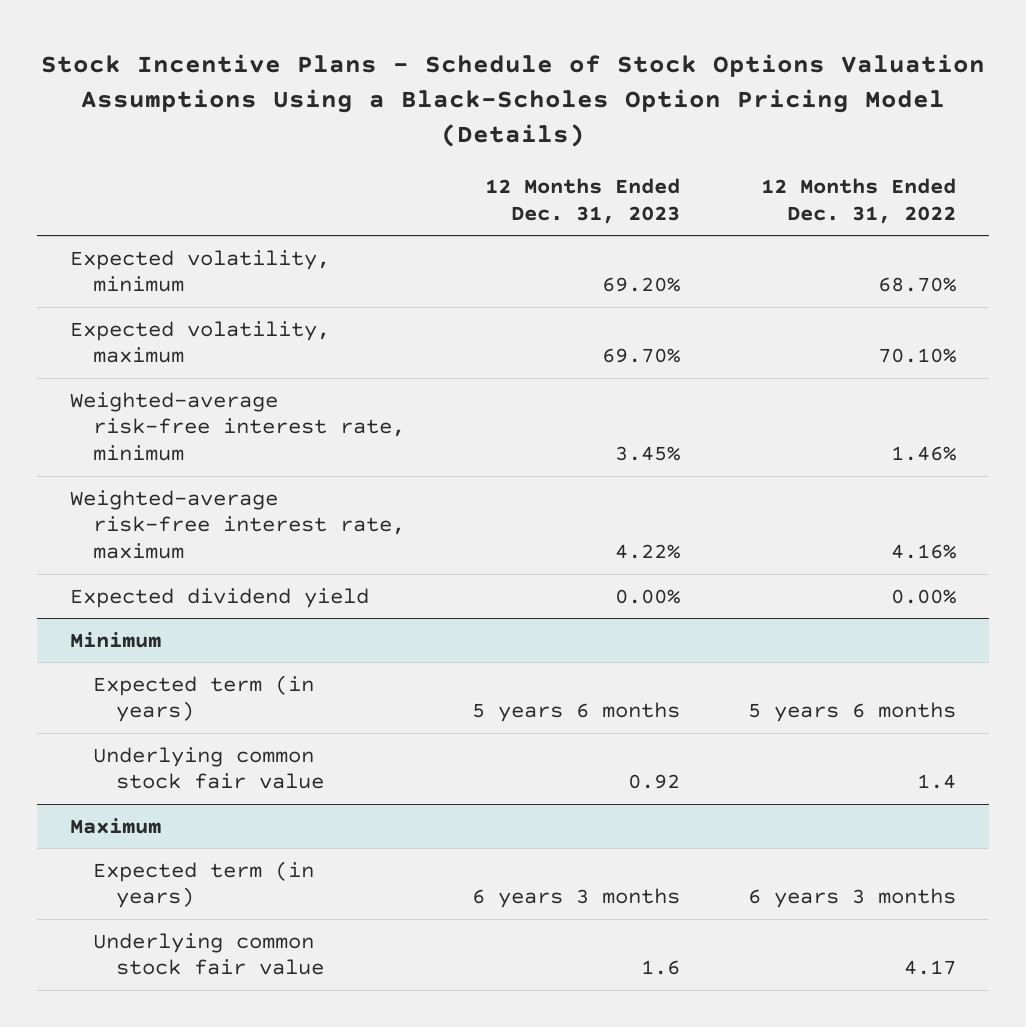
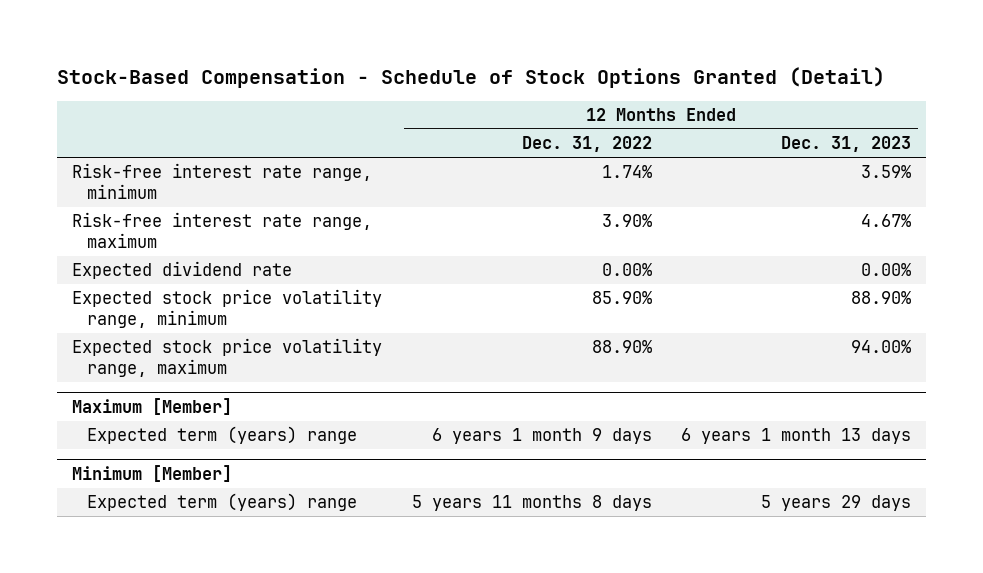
- Stock Incentive Plans - Schedule of Stock Options Valuation Assumptions Using a Black-Scholes Option Pricing Model (Details)
+ Stock-Based Compensation - Schedule of Stock Options Granted (Detail)
- | 12 Months Ended Dec. 31, 2023 | 12 Months Ended Dec. 31, 2022
+ | 12 Months Ended Dec. 31, 2022 | 12 Months Ended Dec. 31, 2023
- Expected volatility, minimum | 69.20% | 68.70%
- Expected volatility, maximum | 69.70% | 70.10%
- Weighted-average risk-free interest rate, minimum | 3.45% | 1.46%
- Weighted-average risk-free interest rate, maximum | 4.22% | 4.16%
- Expected dividend yield | 0.00% | 0.00%
- Minimum
- Expected term (in years) | 5 years 6 months | 5 years 6 months
- Underlying common stock fair value | 0.92 | 1.4
- Maximum
- Expected term (in years) | 6 years 3 months | 6 years 3 months
- Underlying common stock fair value | 1.6 | 4.17
+ Risk-free interest rate range, minimum | 1.74% | 3.59%
+ Risk-free interest rate range, maximum | 3.90% | 4.67%
+ Expected dividend rate | 0.00% | 0.00%
+ Expected stock price volatility range, minimum | 85.90% | 88.90%
+ Expected stock price volatility range, maximum | 88.90% | 94.00%
+ Maximum [Member]
+ Expected term (years) range | 6 years 1 month 9 days | 6 years 1 month 13 days
+ Minimum [Member]
+ Expected term (years) range | 5 years 11 months 8 days | 5 years 29 days

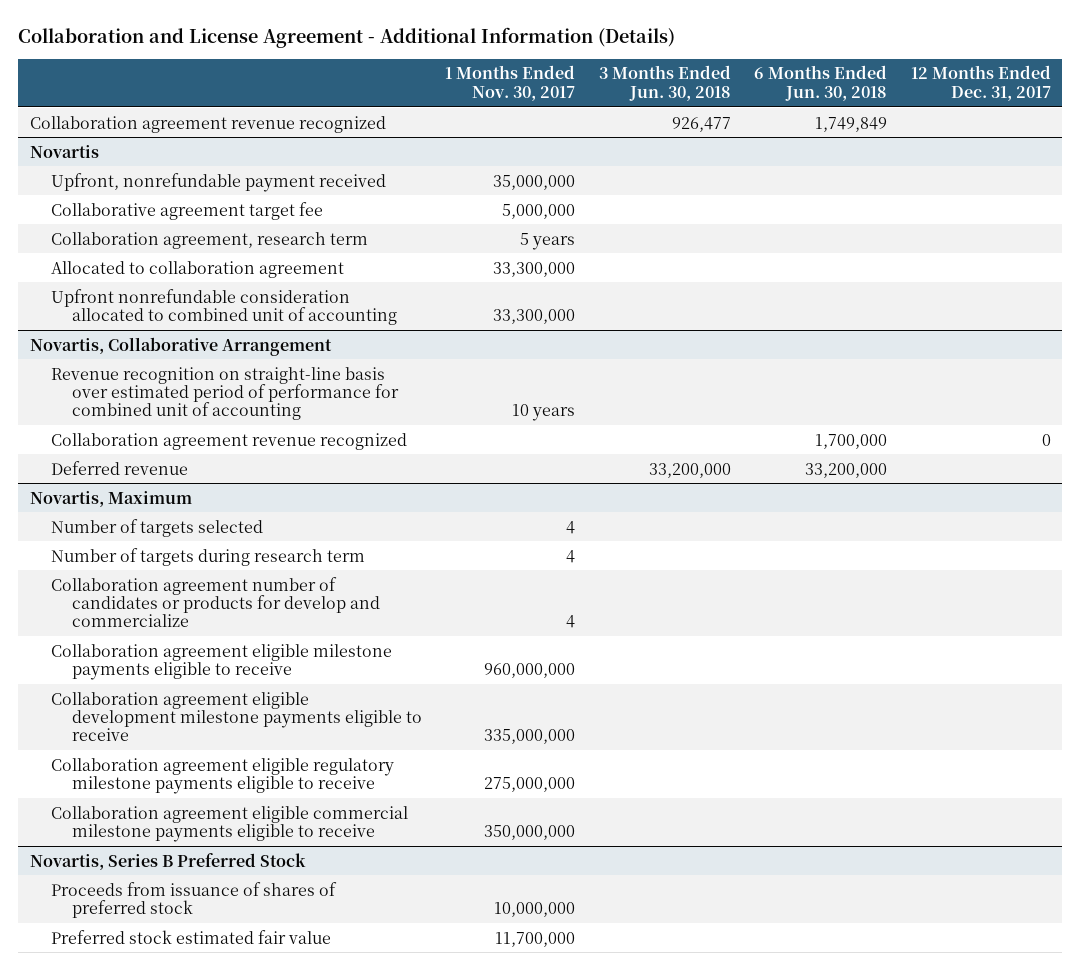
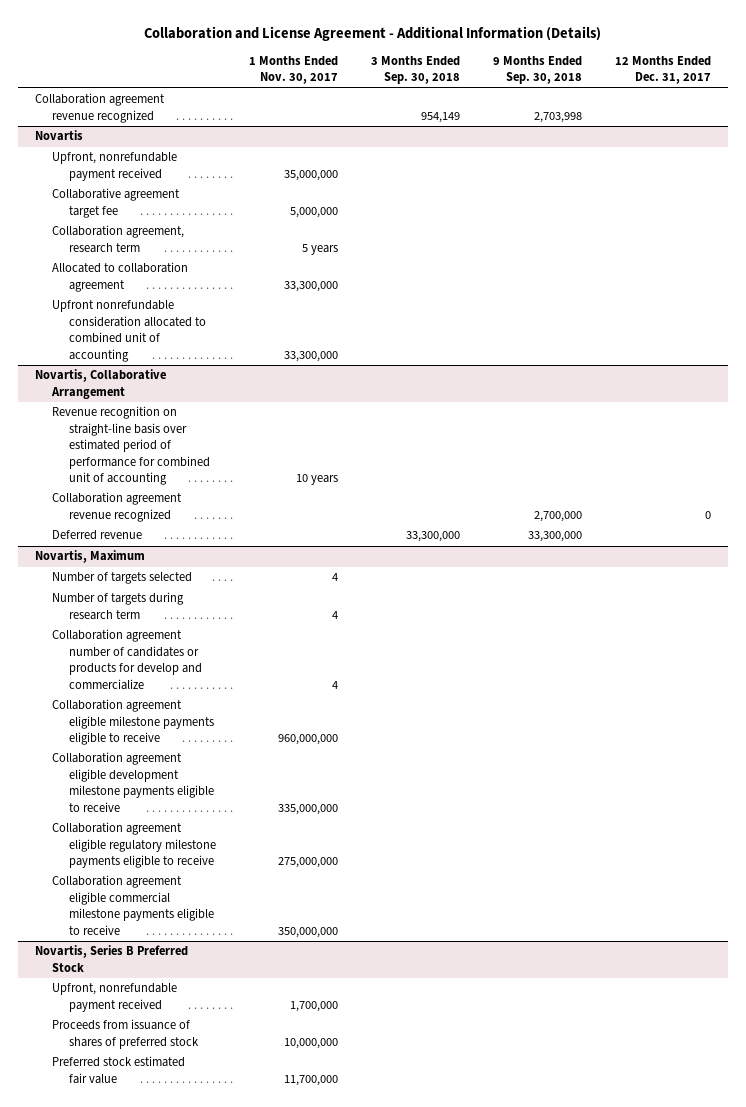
- | 1 Months Ended Nov. 30, 2017 | 3 Months Ended Jun. 30, 2018 | 6 Months Ended Jun. 30, 2018 | 12 Months Ended Dec. 31, 2017
+ | 1 Months Ended Nov. 30, 2017 | 3 Months Ended Sep. 30, 2018 | 9 Months Ended Sep. 30, 2018 | 12 Months Ended Dec. 31, 2017
@ Novartis, Series B Preferred Stock
+ Upfront, nonrefundable payment received | 1,700,000 | | |

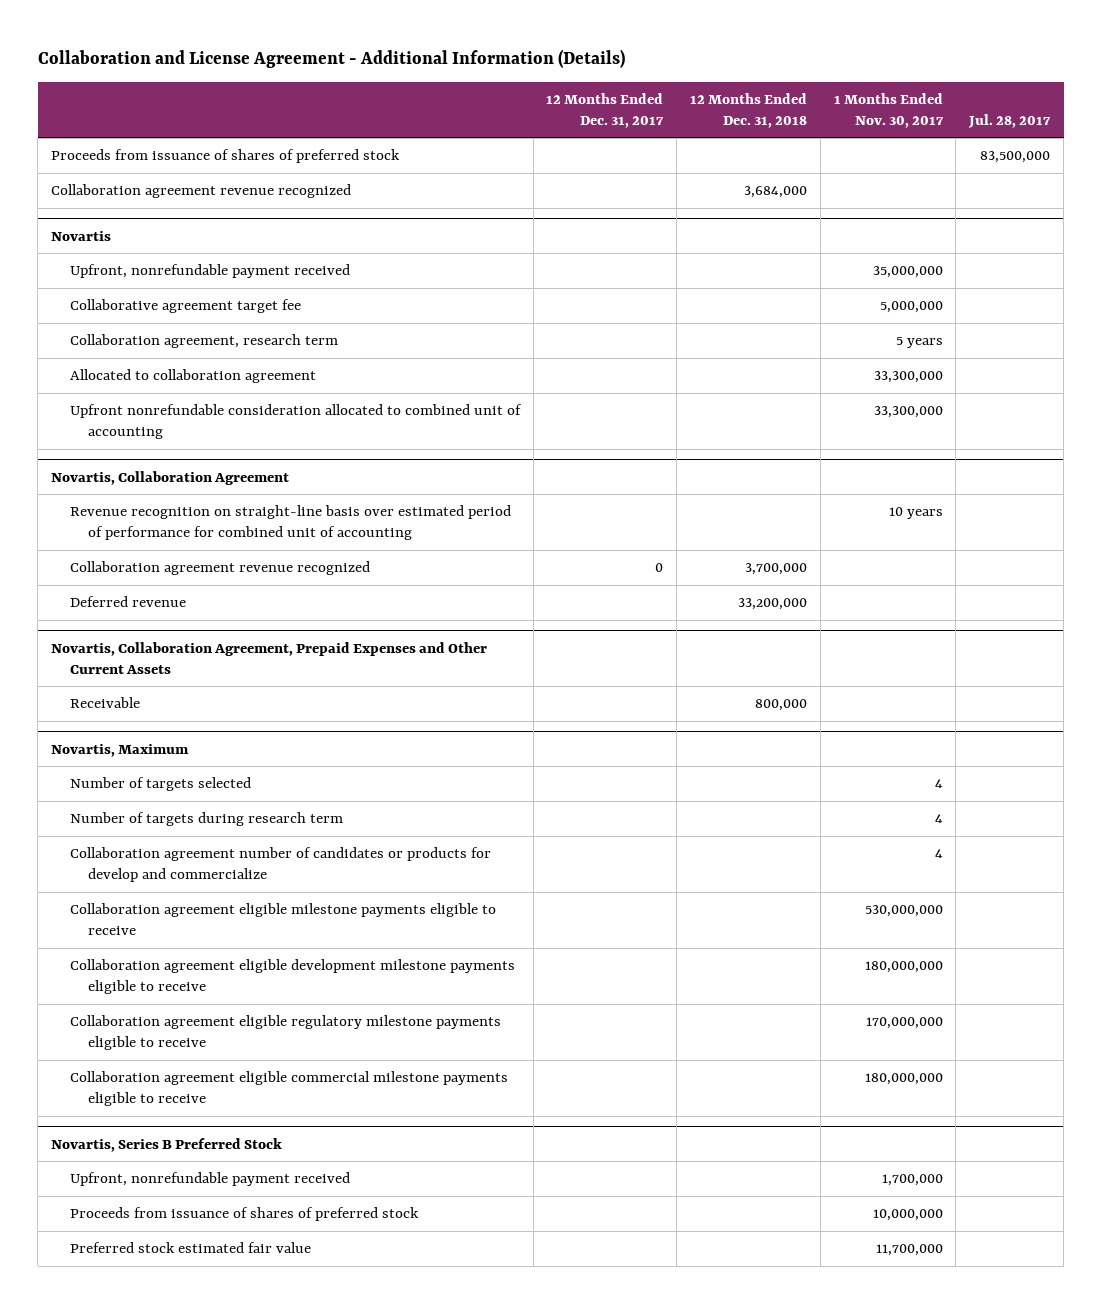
- | 1 Months Ended Nov. 30, 2017 | 3 Months Ended Sep. 30, 2018 | 9 Months Ended Sep. 30, 2018 | 12 Months Ended Dec. 31, 2017
+ | 12 Months Ended Dec. 31, 2017 | 12 Months Ended Dec. 31, 2018 | 1 Months Ended Nov. 30, 2017 | Jul. 28, 2017
+ Proceeds from issuance of shares of preferred stock | | | | 83,500,000
- Novartis, Collaborative Arrangement
+ Novartis, Collaboration Agreement
+ Novartis, Collaboration Agreement, Prepaid Expenses and Other Current Assets
+ Receivable | | 800,000 | |
@ Novartis, Maximum
- Collaboration agreement eligible milestone payments eligible to receive | 960,000,000 | | |
- Collaboration agreement eligible development milestone payments eligible to receive | 335,000,000 | | |
- Collaboration agreement eligible regulatory milestone payments eligible to receive | 275,000,000 | | |
- Collaboration agreement eligible commercial milestone payments eligible to receive | 350,000,000 | | |
+ Collaboration agreement eligible milestone payments eligible to receive | | | 530,000,000 |
+ Collaboration agreement eligible development milestone payments eligible to receive | | | 180,000,000 |
+ Collaboration agreement eligible regulatory milestone payments eligible to receive | | | 170,000,000 |
+ Collaboration agreement eligible commercial milestone payments eligible to receive | | | 180,000,000 |

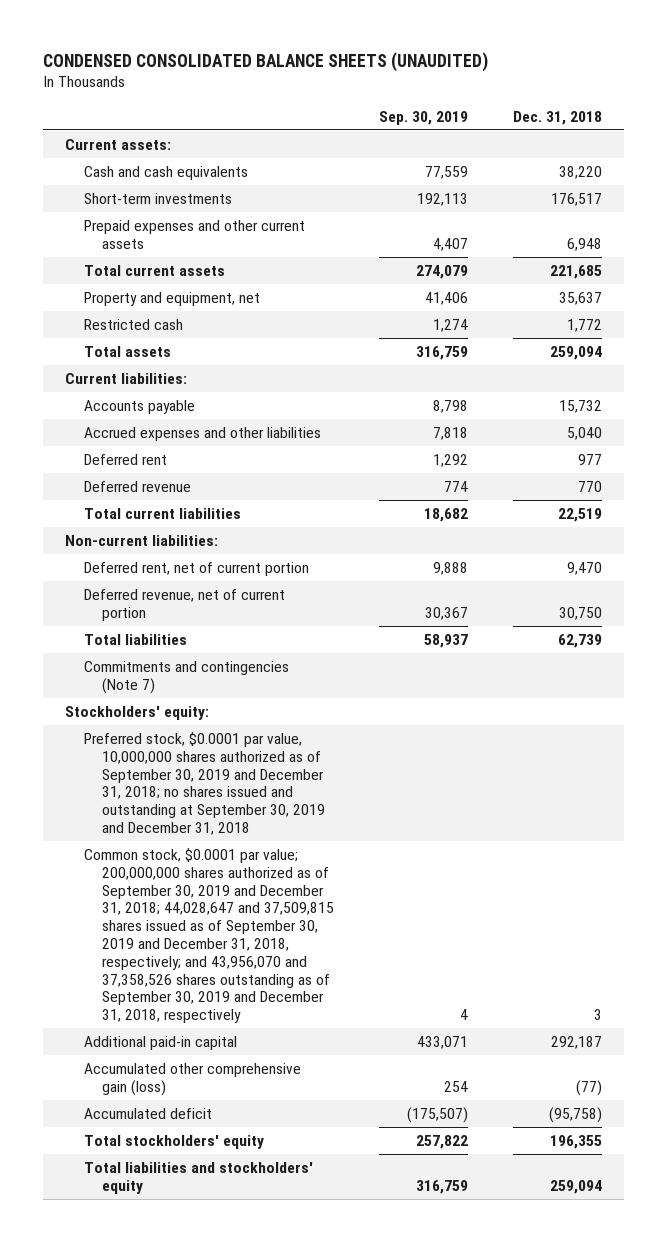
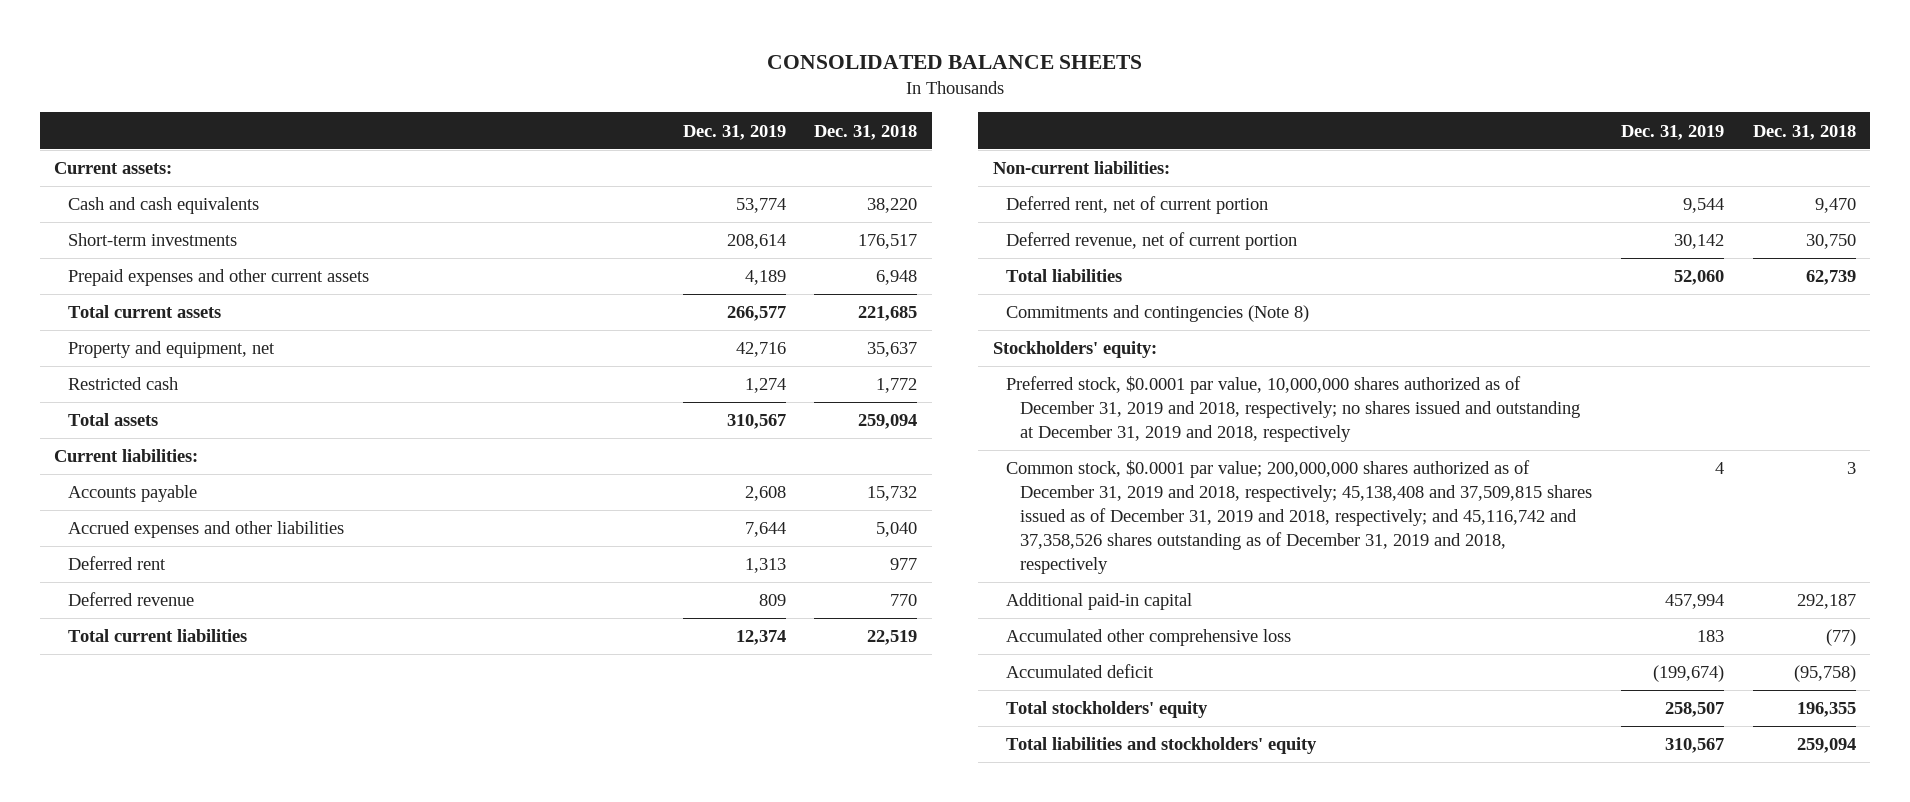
- CONDENSED CONSOLIDATED BALANCE SHEETS (UNAUDITED)
+ CONSOLIDATED BALANCE SHEETS
- | Sep. 30, 2019 | Dec. 31, 2018
+ | Dec. 31, 2019 | Dec. 31, 2018
- Commitments and contingencies (Note 7)
+ Commitments and contingencies (Note 8)
- Preferred stock, $0.0001 par value, 10,000,000 shares authorized as of September 30, 2019 and December 31, 2018; no shares issued and outstanding at September 30, 2019 and December 31, 2018
- Common stock, $0.0001 par value; 200,000,000 shares authorized as of September 30, 2019 and December 31, 2018; 44,028,647 and 37,509,815 shares issued as of September 30, 2019 and December 31, 2018, respectively; and 43,956,070 and 37,358,526 shares outstanding as of September 30, 2019 and December 31, 2018, respectively | 4 | 3
+ Preferred stock, $0.0001 par value, 10,000,000 shares authorized as of December 31, 2019 and 2018, respectively; no shares issued and outstanding at December 31, 2019 and 2018, respectively
+ Common stock, $0.0001 par value; 200,000,000 shares authorized as of December 31, 2019 and 2018, respectively; 45,138,408 and 37,509,815 shares issued as of December 31, 2019 and 2018, respectively; and 45,116,742 and 37,358,526 shares outstanding as of December 31, 2019 and 2018, respectively | 4 | 3
- Accumulated other comprehensive gain (loss) | 254 | (77)
+ Accumulated other comprehensive loss | 183 | (77)

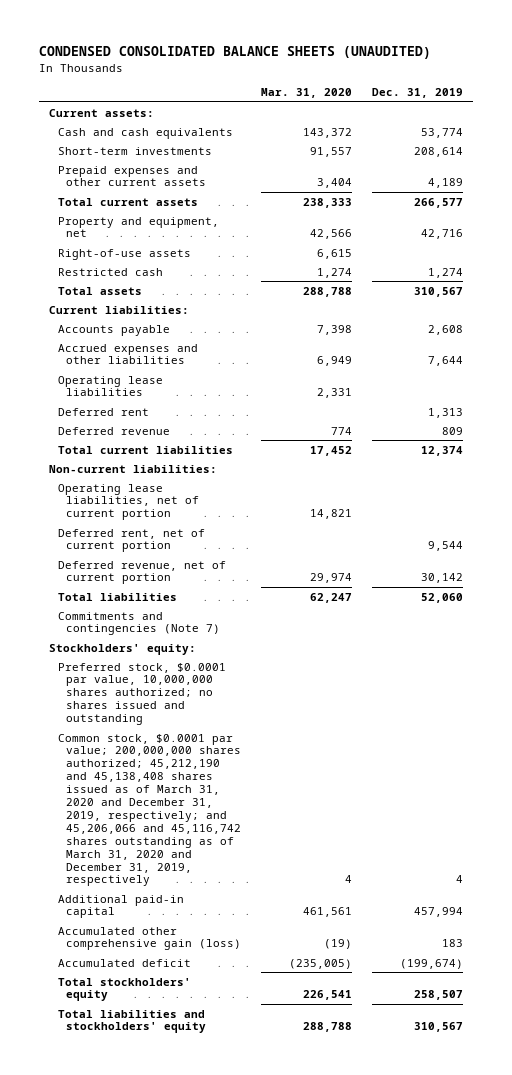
- CONSOLIDATED BALANCE SHEETS
+ CONDENSED CONSOLIDATED BALANCE SHEETS (UNAUDITED)
- | Dec. 31, 2019 | Dec. 31, 2018
+ | Mar. 31, 2020 | Dec. 31, 2019
+ Right-of-use assets | 6,615 |
+ Operating lease liabilities | 2,331 |
+ Operating lease liabilities, net of current portion | 14,821 |
- Commitments and contingencies (Note 8)
+ Commitments and contingencies (Note 7)
- Preferred stock, $0.0001 par value, 10,000,000 shares authorized as of December 31, 2019 and 2018, respectively; no shares issued and outstanding at December 31, 2019 and 2018, respectively
- Common stock, $0.0001 par value; 200,000,000 shares authorized as of December 31, 2019 and 2018, respectively; 45,138,408 and 37,509,815 shares issued as of December 31, 2019 and 2018, respectively; and 45,116,742 and 37,358,526 shares outstanding as of December 31, 2019 and 2018, respectively | 4 | 3
+ Preferred stock, $0.0001 par value, 10,000,000 shares authorized; no shares issued and outstanding
+ Common stock, $0.0001 par value; 200,000,000 shares authorized; 45,212,190 and 45,138,408 shares issued as of March 31, 2020 and December 31, 2019, respectively; and 45,206,066 and 45,116,742 shares outstanding as of March 31, 2020 and December 31, 2019, respectively | 4 | 4
- Accumulated other comprehensive loss | 183 | (77)
+ Accumulated other comprehensive gain (loss) | (19) | 183

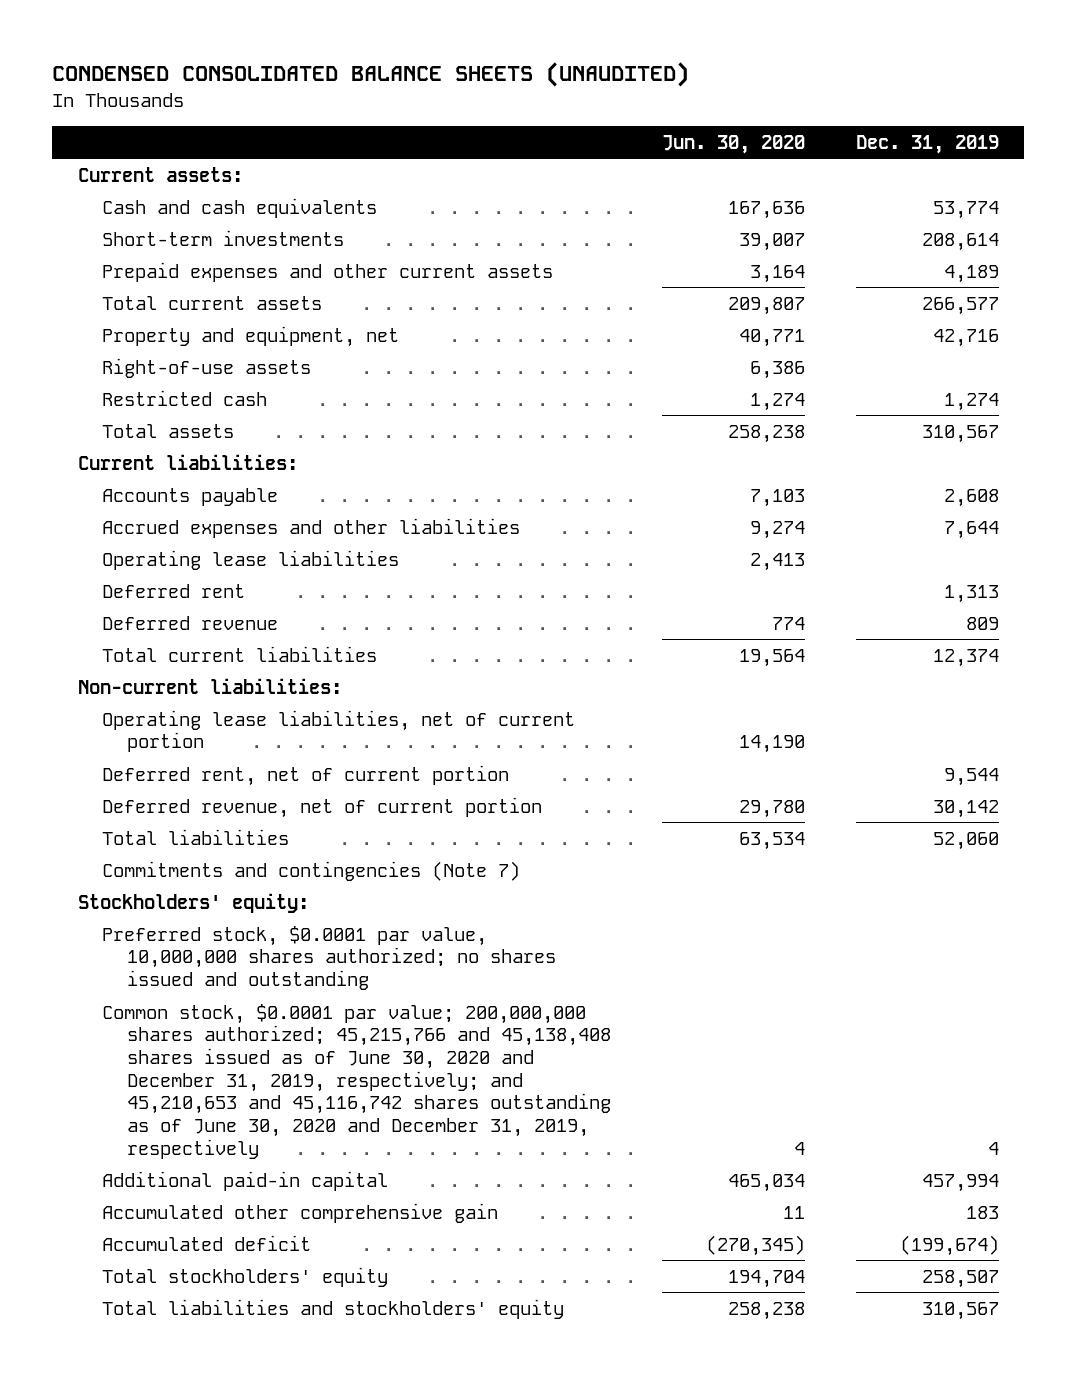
- | Mar. 31, 2020 | Dec. 31, 2019
+ | Jun. 30, 2020 | Dec. 31, 2019
- Common stock, $0.0001 par value; 200,000,000 shares authorized; 45,212,190 and 45,138,408 shares issued as of March 31, 2020 and December 31, 2019, respectively; and 45,206,066 and 45,116,742 shares outstanding as of March 31, 2020 and December 31, 2019, respectively | 4 | 4
+ Common stock, $0.0001 par value; 200,000,000 shares authorized; 45,215,766 and 45,138,408 shares issued as of June 30, 2020 and December 31, 2019, respectively; and 45,210,653 and 45,116,742 shares outstanding as of June 30, 2020 and December 31, 2019, respectively | 4 | 4
- Accumulated other comprehensive gain (loss) | (19) | 183
+ Accumulated other comprehensive gain | 11 | 183

